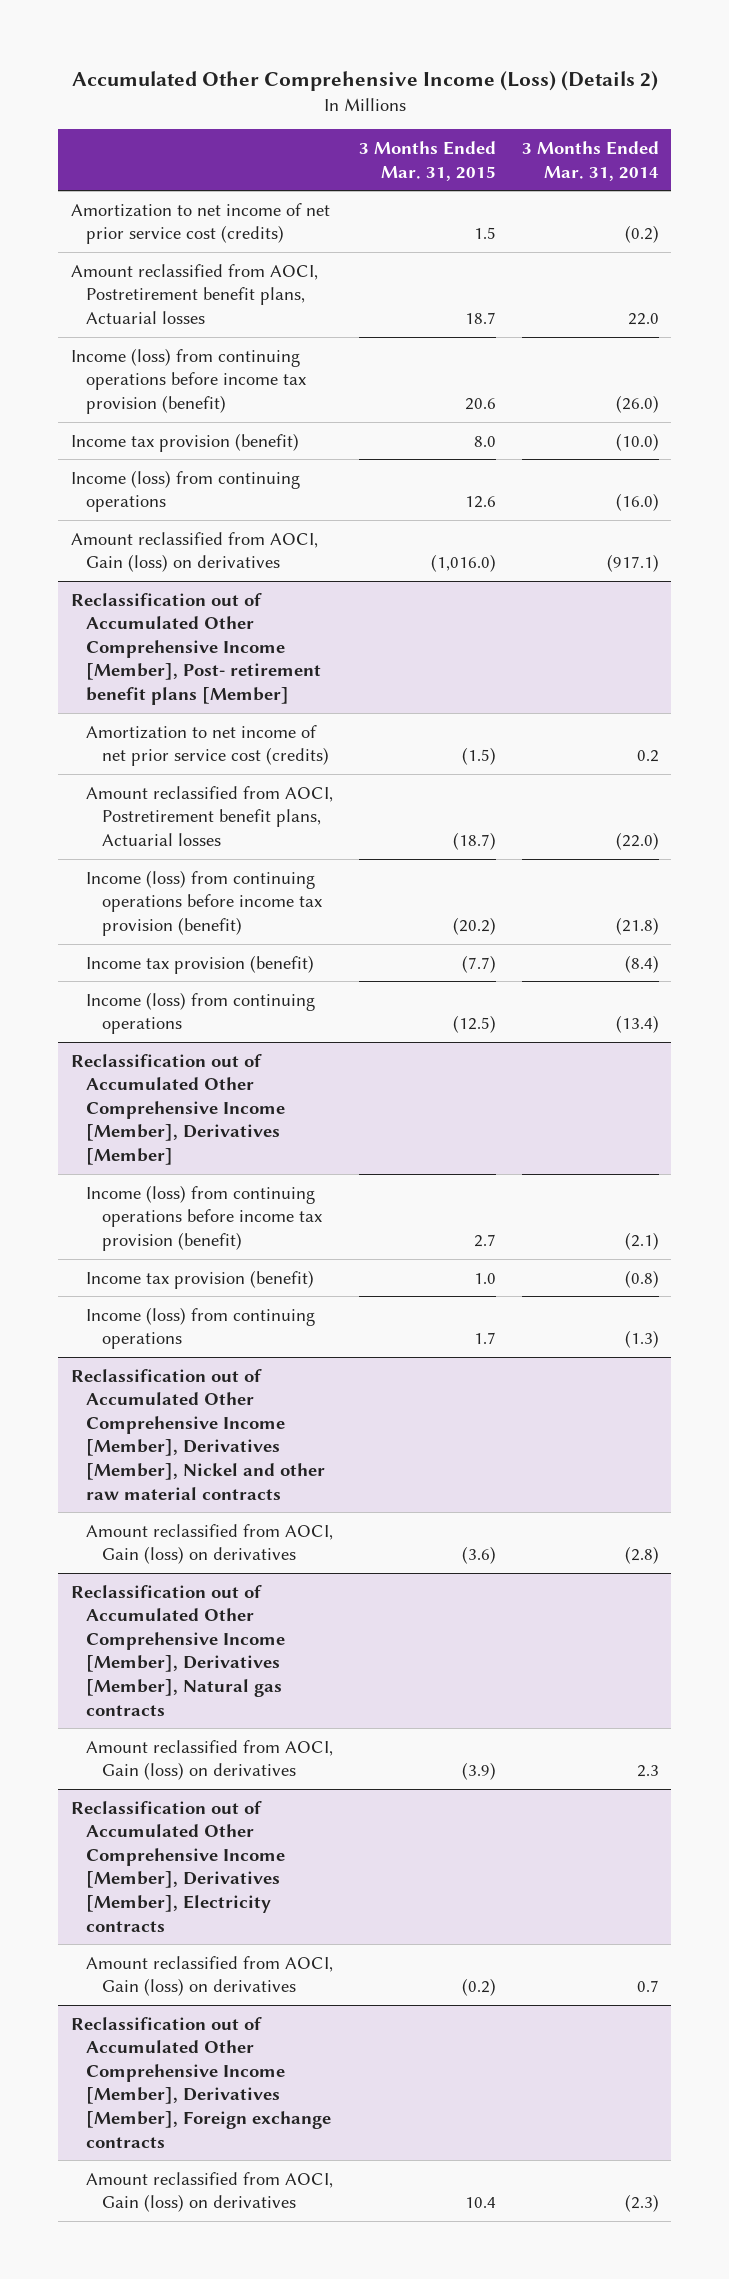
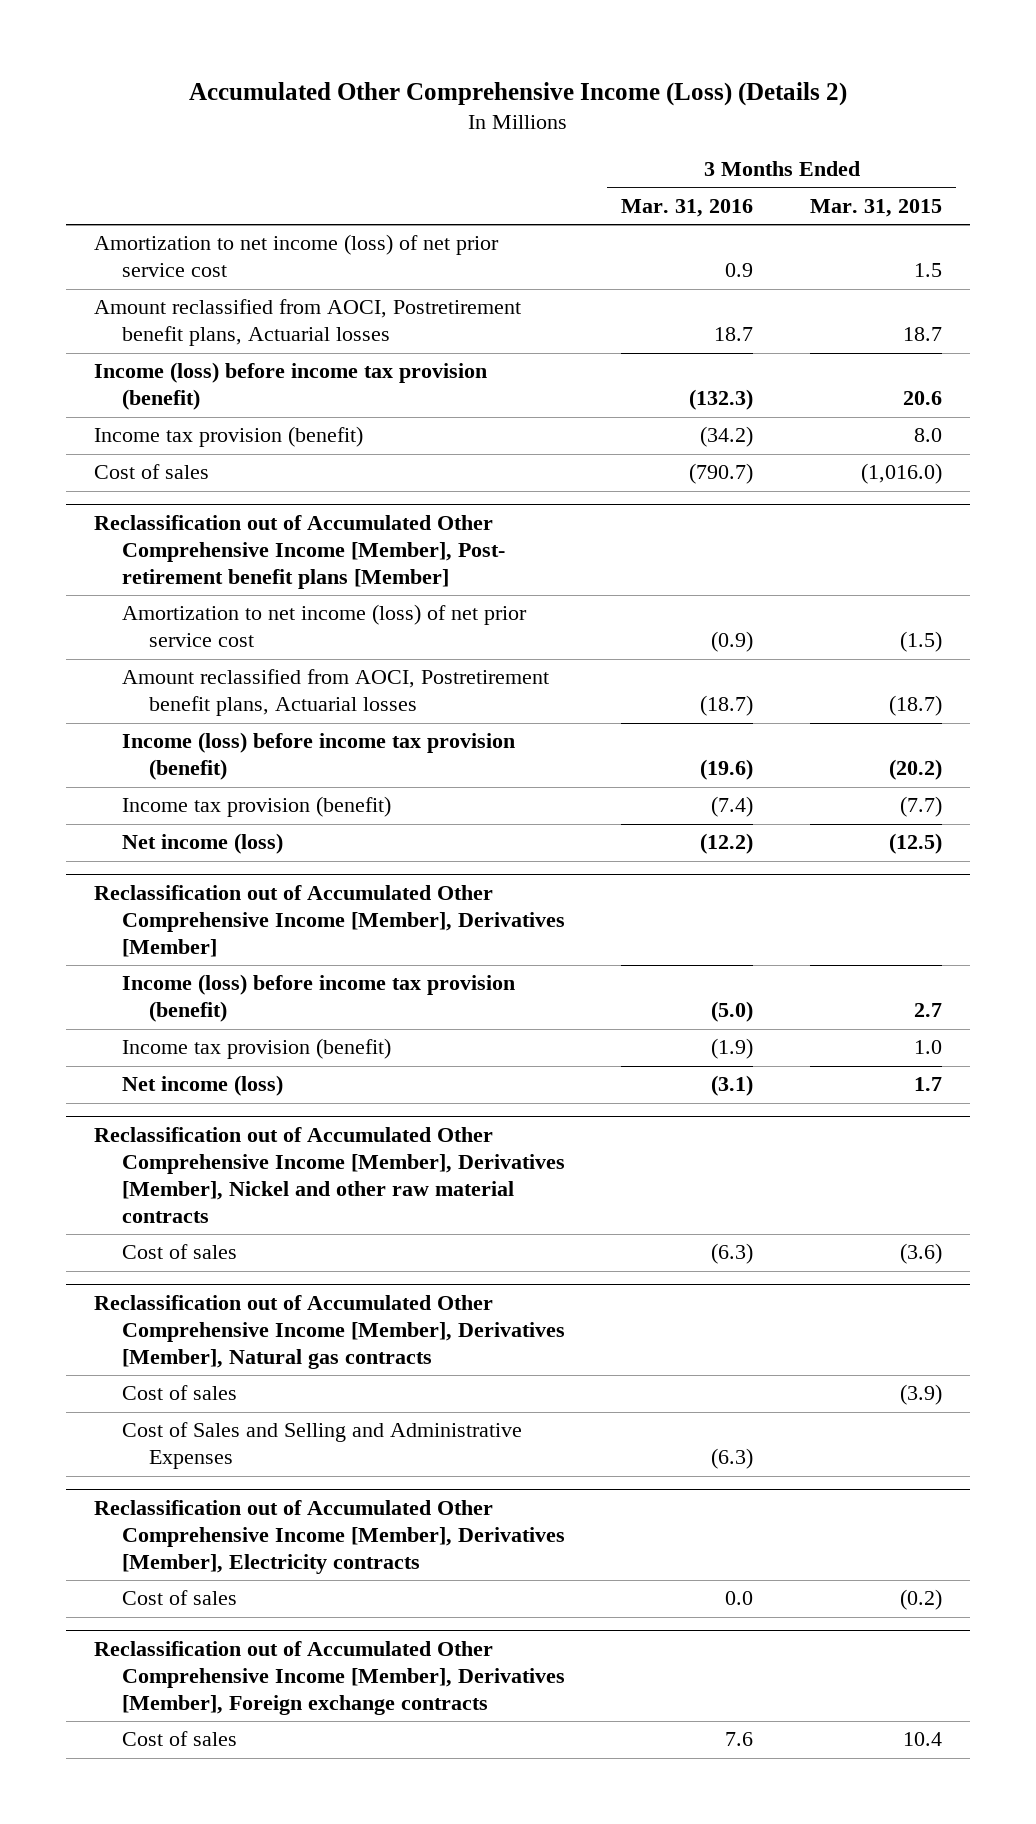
- | 3 Months Ended Mar. 31, 2015 | 3 Months Ended Mar. 31, 2014
+ | 3 Months Ended Mar. 31, 2016 | 3 Months Ended Mar. 31, 2015
- Amortization to net income of net prior service cost (credits) | 1.5 | (0.2)
+ Amortization to net income (loss) of net prior service cost | 0.9 | 1.5
- Income (loss) from continuing operations before income tax provision (benefit) | 20.6 | (26.0)
+ Income (loss) before income tax provision (benefit) | (132.3) | 20.6
- Income (loss) from continuing operations | 12.6 | (16.0)
- Amount reclassified from AOCI, Gain (loss) on derivatives | (1,016.0) | (917.1)
+ Cost of sales | (790.7) | (1,016.0)
@ Reclassification out of Accumulated Other Comprehensive Income [Member], Post- retirement benefit plans [Member]
- Amortization to net income of net prior service cost (credits) | (1.5) | 0.2
+ Amortization to net income (loss) of net prior service cost | (0.9) | (1.5)
- Income (loss) from continuing operations before income tax provision (benefit) | (20.2) | (21.8)
+ Income (loss) before income tax provision (benefit) | (19.6) | (20.2)
- Income (loss) from continuing operations | (12.5) | (13.4)
+ Net income (loss) | (12.2) | (12.5)
@ Reclassification out of Accumulated Other Comprehensive Income [Member], Derivatives [Member]
- Income (loss) from continuing operations before income tax provision (benefit) | 2.7 | (2.1)
+ Income (loss) before income tax provision (benefit) | (5.0) | 2.7
- Income (loss) from continuing operations | 1.7 | (1.3)
+ Net income (loss) | (3.1) | 1.7
@ Reclassification out of Accumulated Other Comprehensive Income [Member], Derivatives [Member], Nickel and other raw material contracts
- Amount reclassified from AOCI, Gain (loss) on derivatives | (3.6) | (2.8)
+ Cost of sales | (6.3) | (3.6)
@ Reclassification out of Accumulated Other Comprehensive Income [Member], Derivatives [Member], Natural gas contracts
- Amount reclassified from AOCI, Gain (loss) on derivatives | (3.9) | 2.3
+ Cost of sales | | (3.9)
+ Cost of Sales and Selling and Administrative Expenses | (6.3) |
@ Reclassification out of Accumulated Other Comprehensive Income [Member], Derivatives [Member], Electricity contracts
- Amount reclassified from AOCI, Gain (loss) on derivatives | (0.2) | 0.7
+ Cost of sales | 0.0 | (0.2)
@ Reclassification out of Accumulated Other Comprehensive Income [Member], Derivatives [Member], Foreign exchange contracts
- Amount reclassified from AOCI, Gain (loss) on derivatives | 10.4 | (2.3)
+ Cost of sales | 7.6 | 10.4

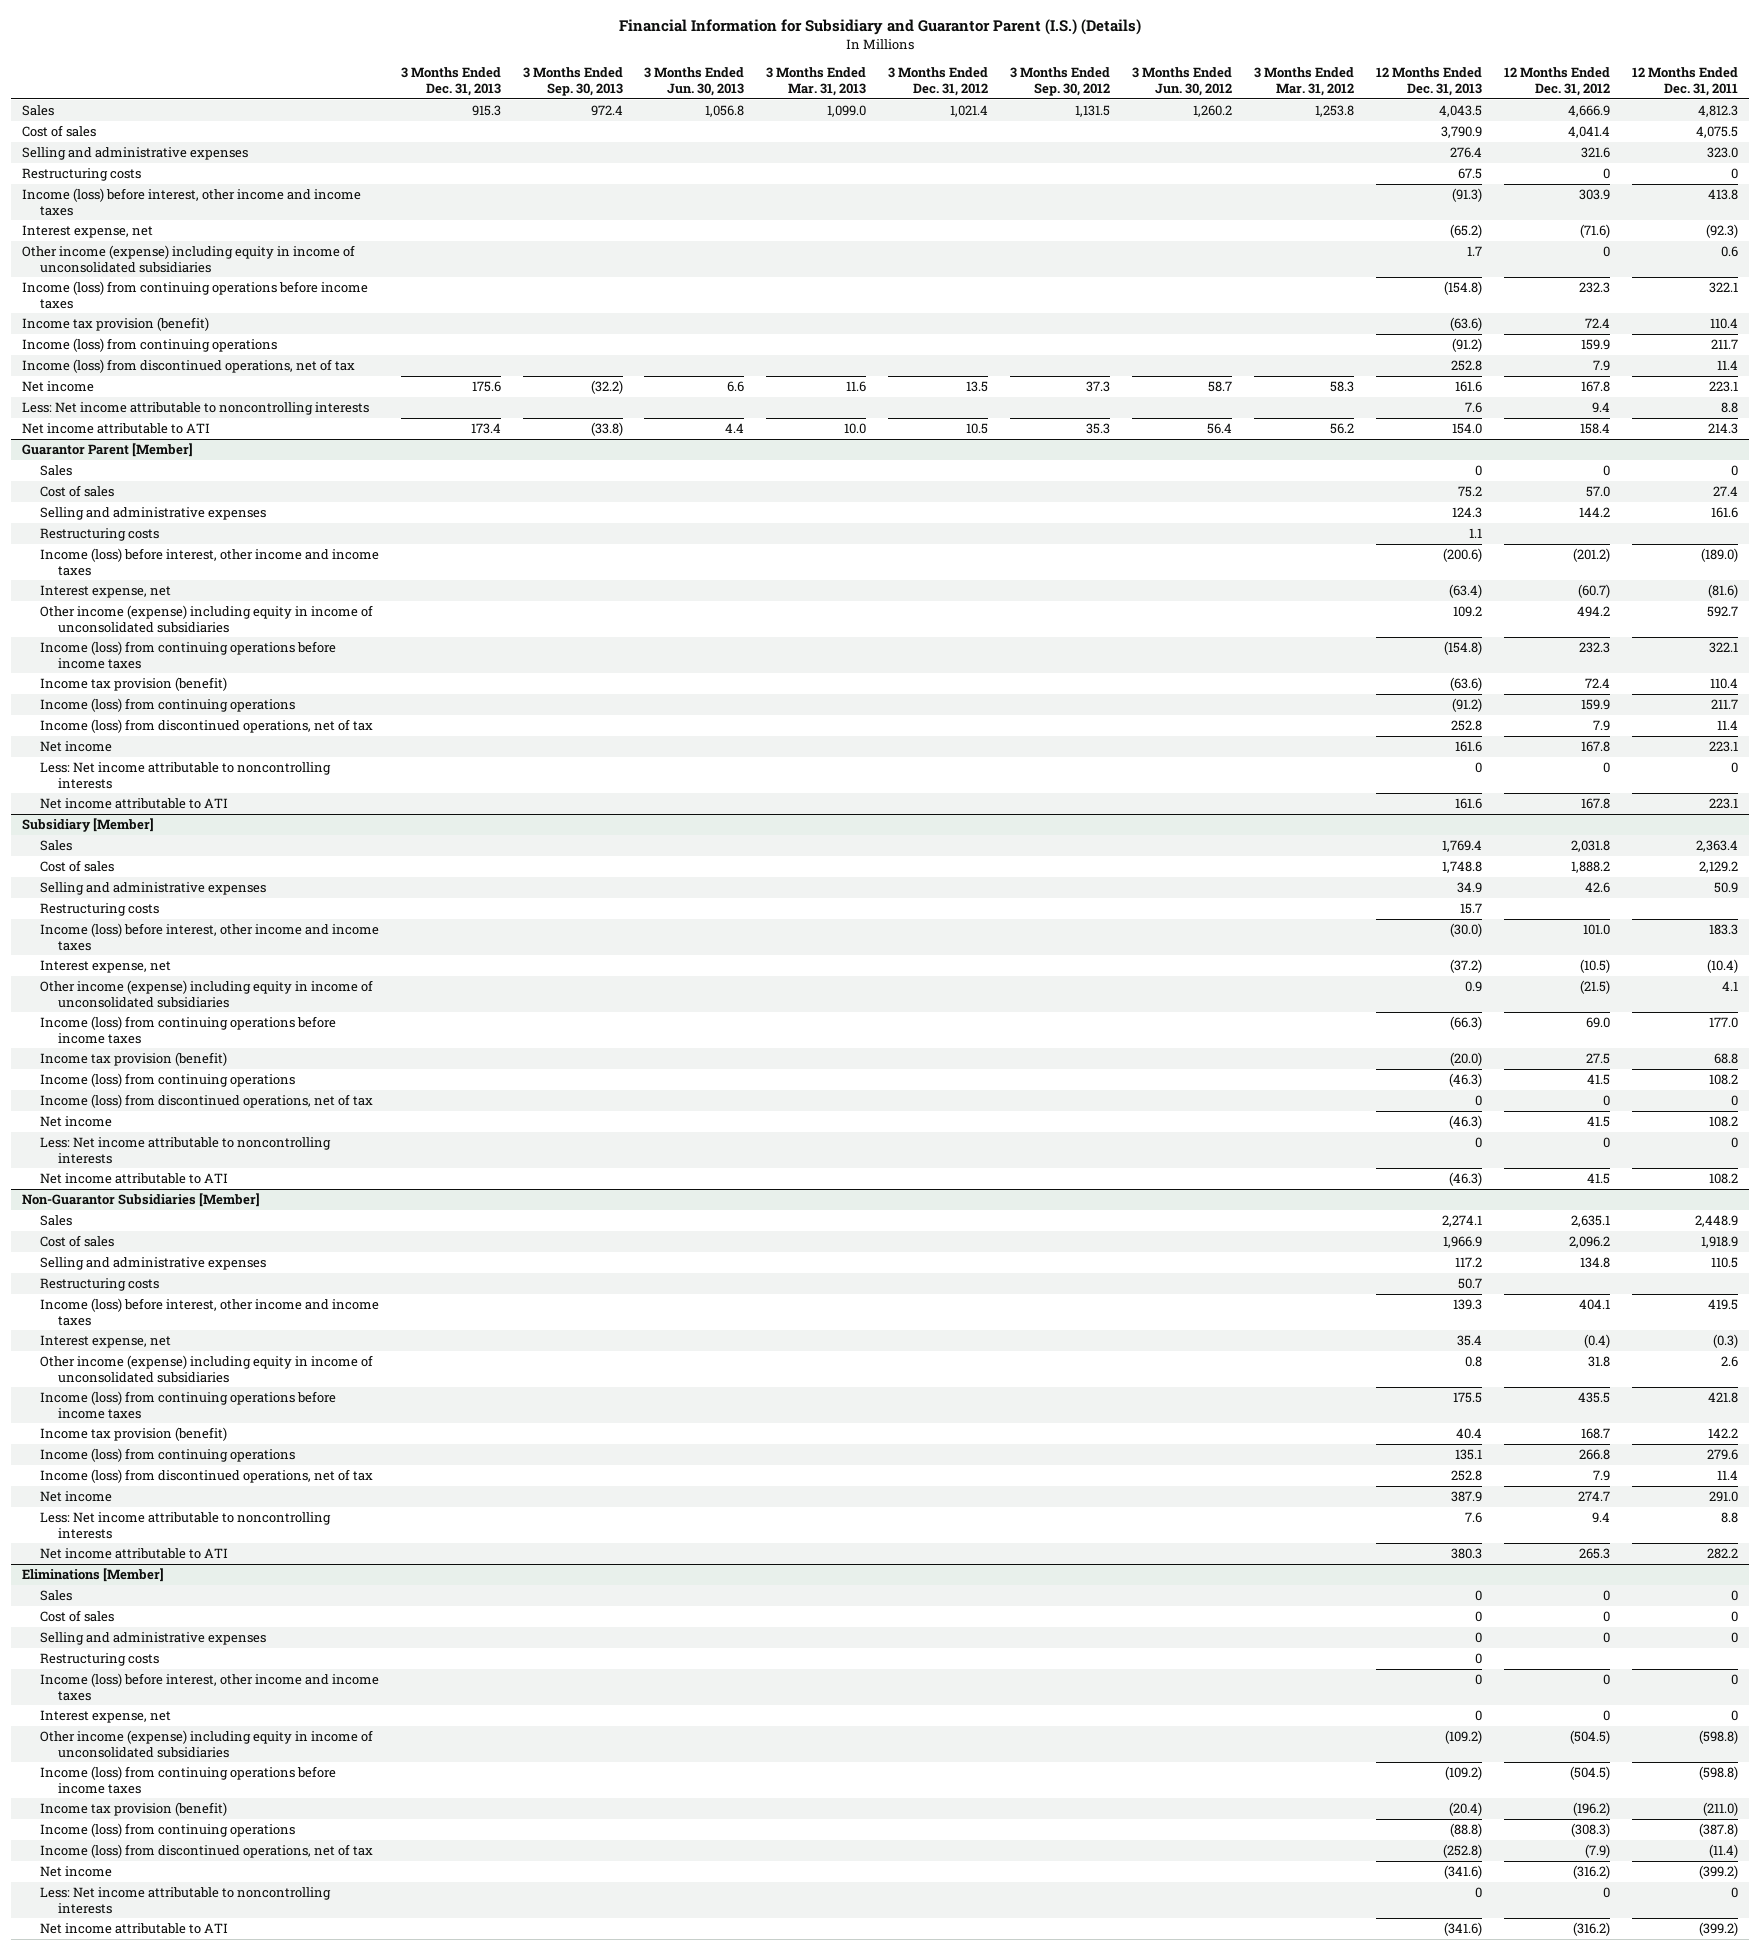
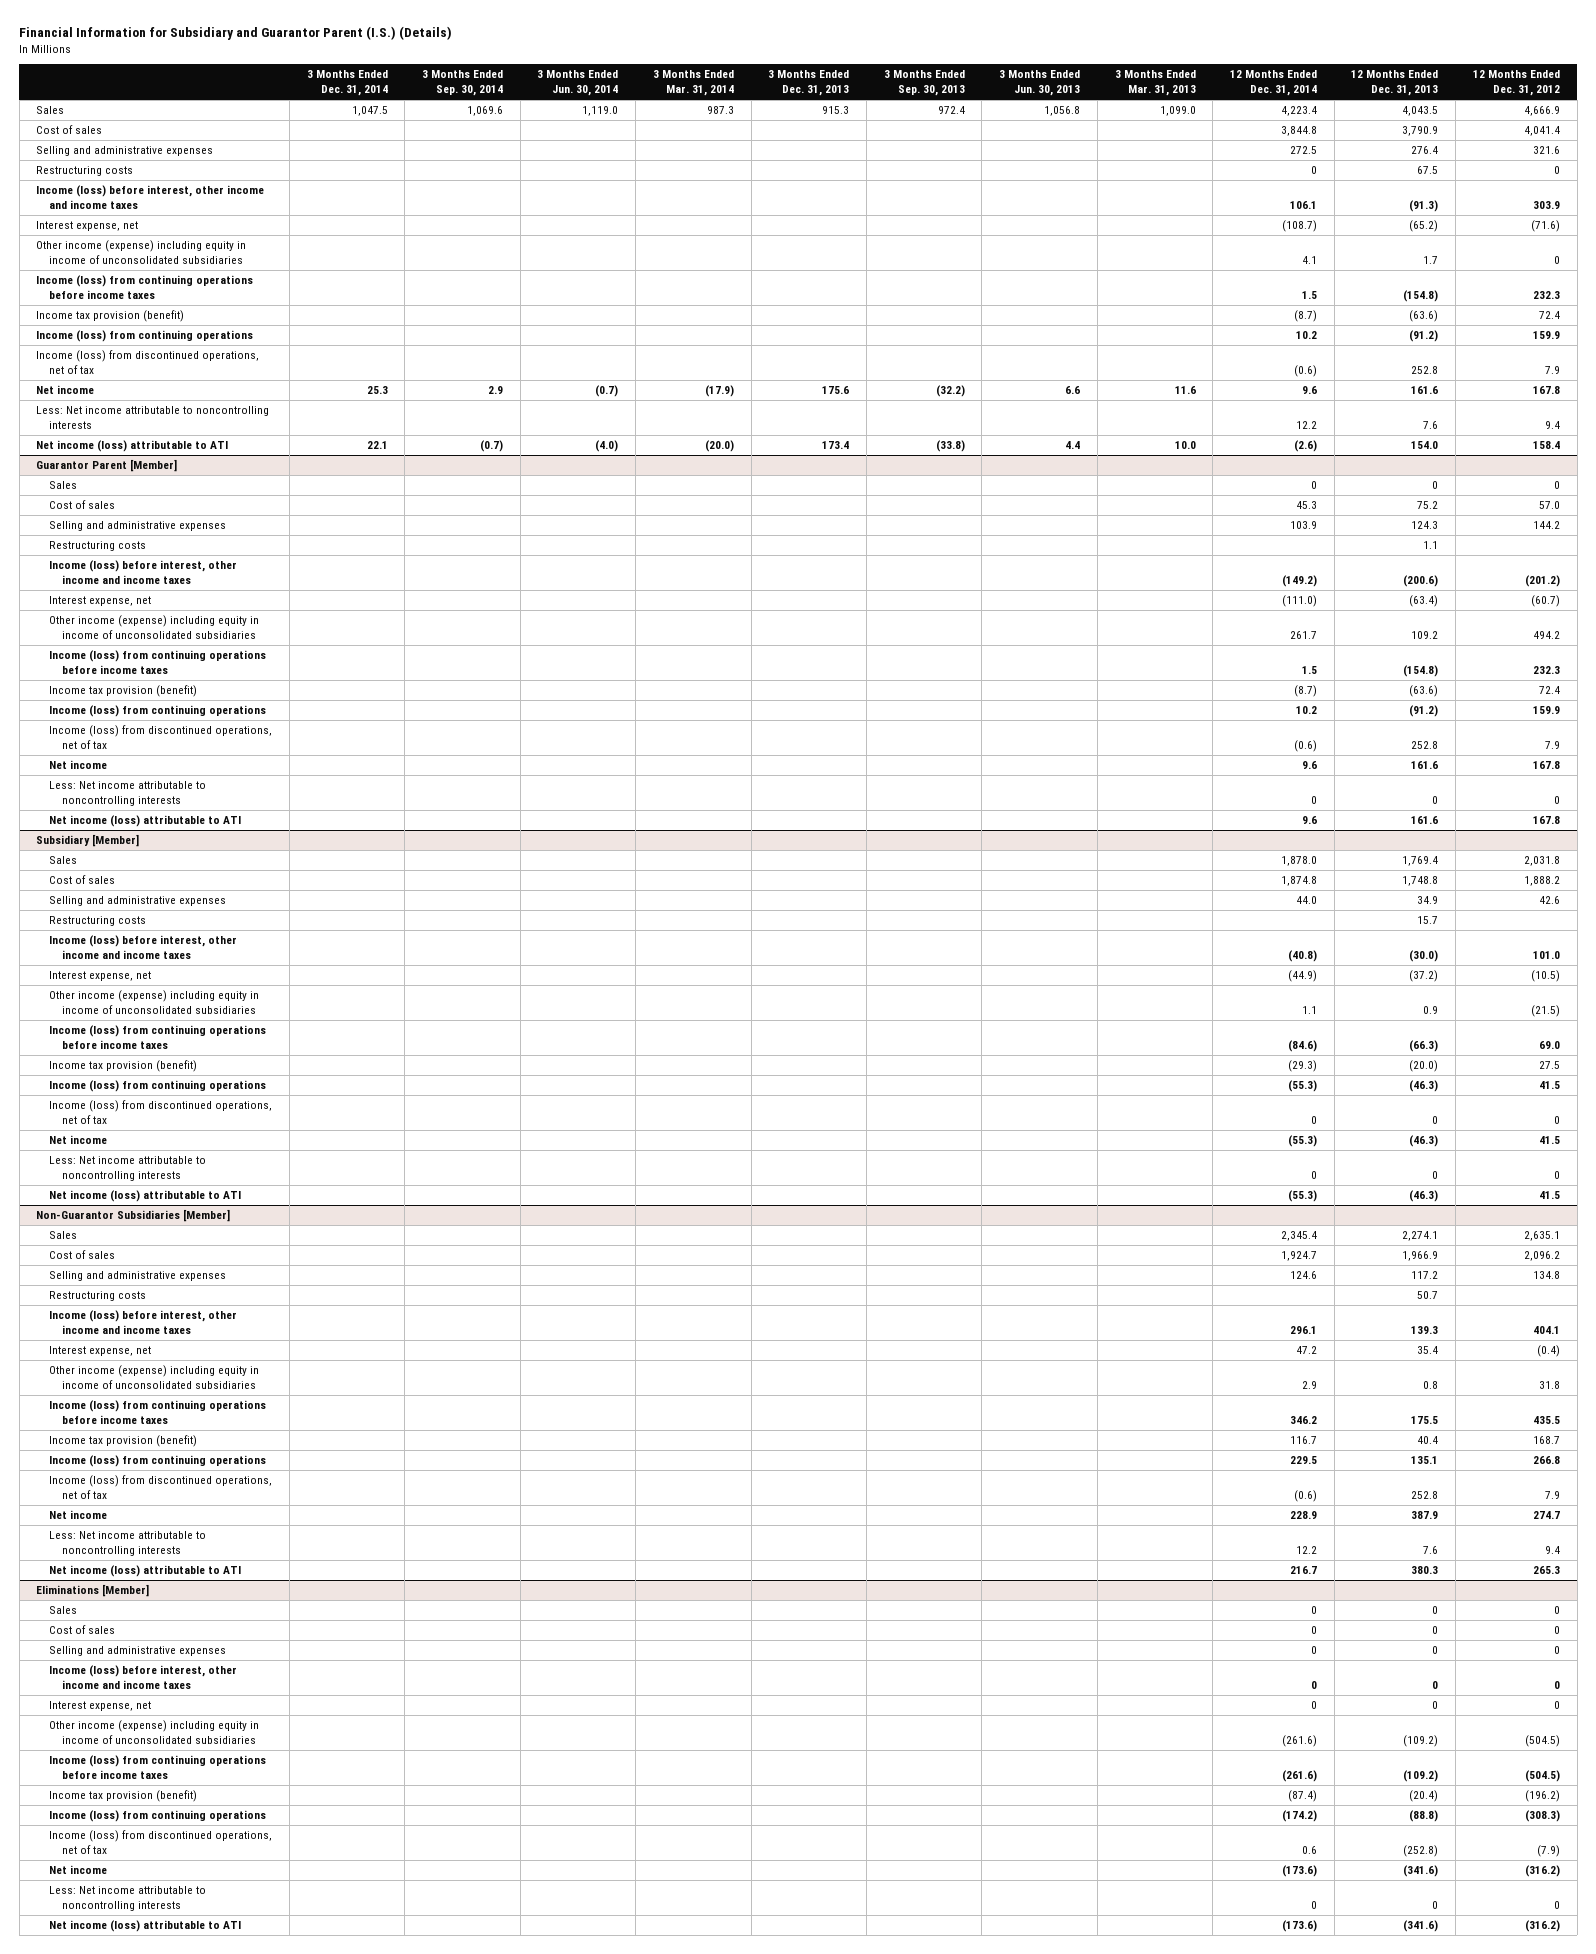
- | 3 Months Ended Dec. 31, 2013 | 3 Months Ended Sep. 30, 2013 | 3 Months Ended Jun. 30, 2013 | 3 Months Ended Mar. 31, 2013 | 3 Months Ended Dec. 31, 2012 | 3 Months Ended Sep. 30, 2012 | 3 Months Ended Jun. 30, 2012 | 3 Months Ended Mar. 31, 2012 | 12 Months Ended Dec. 31, 2013 | 12 Months Ended Dec. 31, 2012 | 12 Months Ended Dec. 31, 2011
+ | 3 Months Ended Dec. 31, 2014 | 3 Months Ended Sep. 30, 2014 | 3 Months Ended Jun. 30, 2014 | 3 Months Ended Mar. 31, 2014 | 3 Months Ended Dec. 31, 2013 | 3 Months Ended Sep. 30, 2013 | 3 Months Ended Jun. 30, 2013 | 3 Months Ended Mar. 31, 2013 | 12 Months Ended Dec. 31, 2014 | 12 Months Ended Dec. 31, 2013 | 12 Months Ended Dec. 31, 2012
- Net income attributable to ATI | 173.4 | (33.8) | 4.4 | 10.0 | 10.5 | 35.3 | 56.4 | 56.2 | 154.0 | 158.4 | 214.3
+ Net income (loss) attributable to ATI | 22.1 | (0.7) | (4.0) | (20.0) | 173.4 | (33.8) | 4.4 | 10.0 | (2.6) | 154.0 | 158.4
@ Guarantor Parent [Member]
- Net income attributable to ATI | | | | | | | | | 161.6 | 167.8 | 223.1
+ Net income (loss) attributable to ATI | | | | | | | | | 9.6 | 161.6 | 167.8
@ Subsidiary [Member]
- Net income attributable to ATI | | | | | | | | | (46.3) | 41.5 | 108.2
+ Net income (loss) attributable to ATI | | | | | | | | | (55.3) | (46.3) | 41.5
@ Non-Guarantor Subsidiaries [Member]
- Net income attributable to ATI | | | | | | | | | 380.3 | 265.3 | 282.2
+ Net income (loss) attributable to ATI | | | | | | | | | 216.7 | 380.3 | 265.3
@ Eliminations [Member]
- Restructuring costs | | | | | | | | | 0 | |
- Net income attributable to ATI | | | | | | | | | (341.6) | (316.2) | (399.2)
+ Net income (loss) attributable to ATI | | | | | | | | | (173.6) | (341.6) | (316.2)

